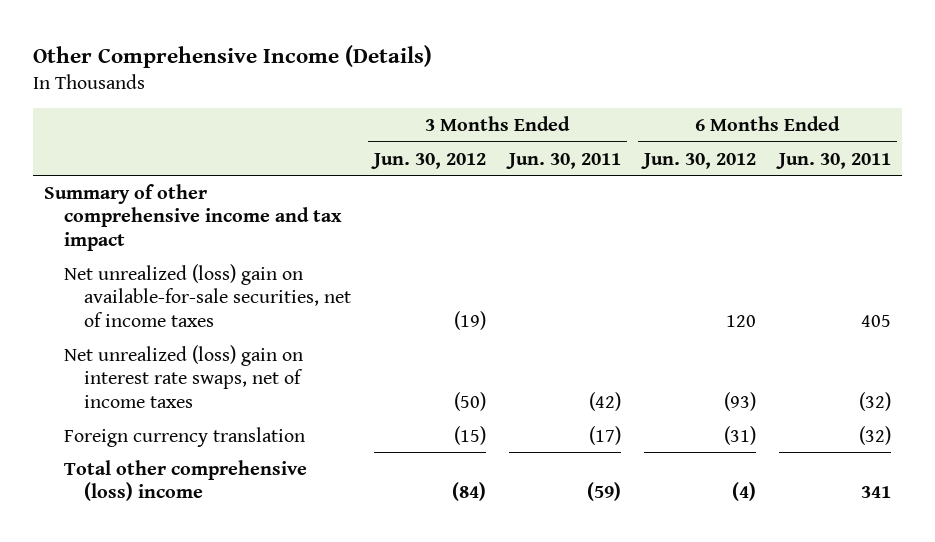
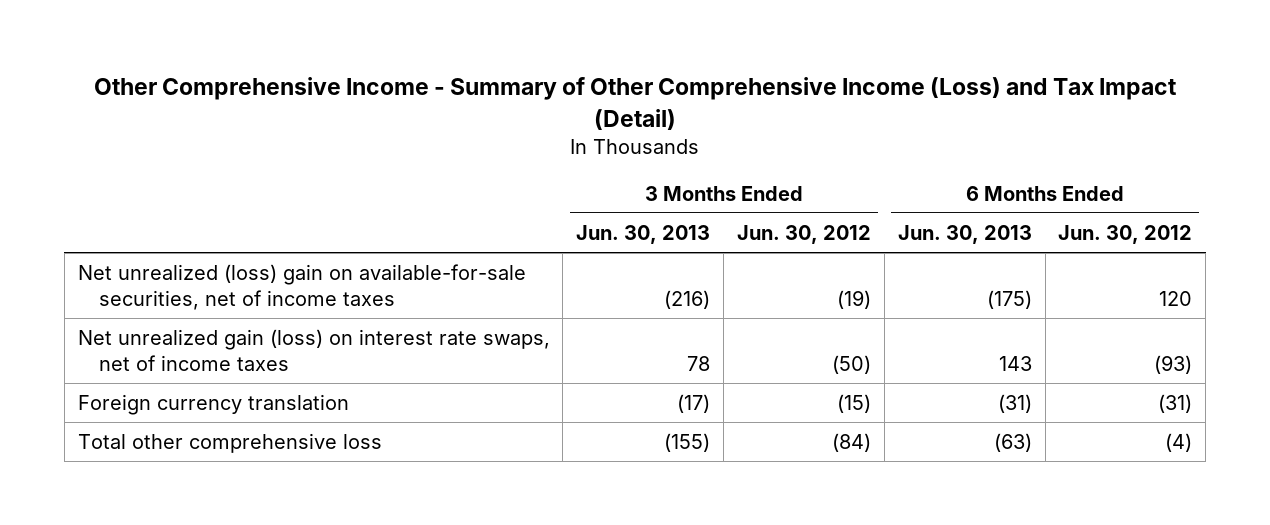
- Other Comprehensive Income (Details)
+ Other Comprehensive Income - Summary of Other Comprehensive Income (Loss) and Tax Impact (Detail)
- | 3 Months Ended Jun. 30, 2012 | 3 Months Ended Jun. 30, 2011 | 6 Months Ended Jun. 30, 2012 | 6 Months Ended Jun. 30, 2011
+ | 3 Months Ended Jun. 30, 2013 | 3 Months Ended Jun. 30, 2012 | 6 Months Ended Jun. 30, 2013 | 6 Months Ended Jun. 30, 2012
- Summary of other comprehensive income and tax impact
- Net unrealized (loss) gain on interest rate swaps, net of income taxes | (50) | (42) | (93) | (32)
+ Net unrealized gain (loss) on interest rate swaps, net of income taxes | 78 | (50) | 143 | (93)
- Total other comprehensive (loss) income | (84) | (59) | (4) | 341
+ Total other comprehensive loss | (155) | (84) | (63) | (4)

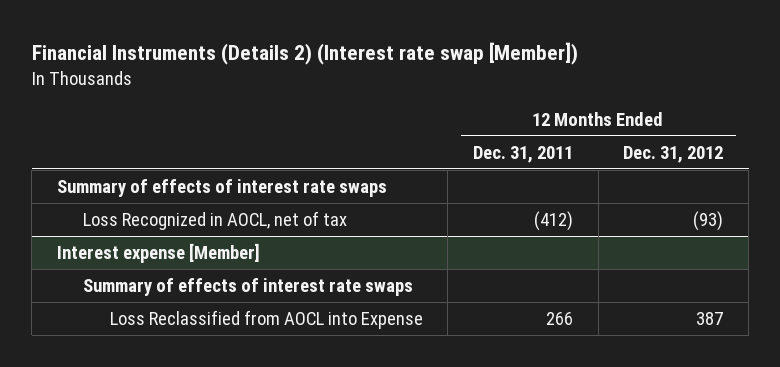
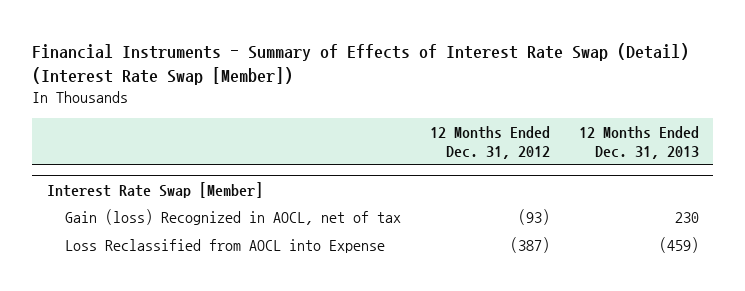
- Financial Instruments (Details 2) (Interest rate swap [Member])
+ Financial Instruments - Summary of Effects of Interest Rate Swap (Detail) (Interest Rate Swap [Member])
- | 12 Months Ended Dec. 31, 2011 | 12 Months Ended Dec. 31, 2012
+ | 12 Months Ended Dec. 31, 2012 | 12 Months Ended Dec. 31, 2013
- Summary of effects of interest rate swaps
- Loss Recognized in AOCL, net of tax | (412) | (93)
- Interest expense [Member]
- Summary of effects of interest rate swaps
- Loss Reclassified from AOCL into Expense | 266 | 387
+ Interest Rate Swap [Member]
+ Gain (loss) Recognized in AOCL, net of tax | (93) | 230
+ Loss Reclassified from AOCL into Expense | (387) | (459)

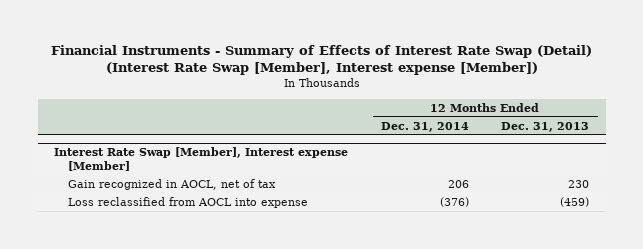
- Financial Instruments - Summary of Effects of Interest Rate Swap (Detail) (Interest Rate Swap [Member])
+ Financial Instruments - Summary of Effects of Interest Rate Swap (Detail) (Interest Rate Swap [Member], Interest expense [Member])
- | 12 Months Ended Dec. 31, 2012 | 12 Months Ended Dec. 31, 2013
+ | 12 Months Ended Dec. 31, 2014 | 12 Months Ended Dec. 31, 2013
- Interest Rate Swap [Member]
- Gain (loss) Recognized in AOCL, net of tax | (93) | 230
- Loss Reclassified from AOCL into Expense | (387) | (459)
+ Interest Rate Swap [Member], Interest expense [Member]
+ Gain recognized in AOCL, net of tax | 206 | 230
+ Loss reclassified from AOCL into expense | (376) | (459)

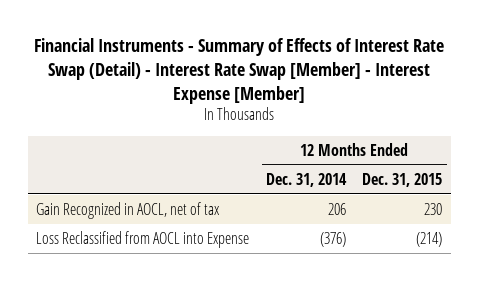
- Financial Instruments - Summary of Effects of Interest Rate Swap (Detail) (Interest Rate Swap [Member], Interest expense [Member])
+ Financial Instruments - Summary of Effects of Interest Rate Swap (Detail) - Interest Rate Swap [Member] - Interest Expense [Member]
- | 12 Months Ended Dec. 31, 2014 | 12 Months Ended Dec. 31, 2013
+ | 12 Months Ended Dec. 31, 2014 | 12 Months Ended Dec. 31, 2015
- Interest Rate Swap [Member], Interest expense [Member]
- Gain recognized in AOCL, net of tax | 206 | 230
- Loss reclassified from AOCL into expense | (376) | (459)
+ Gain Recognized in AOCL, net of tax | 206 | 230
+ Loss Reclassified from AOCL into Expense | (376) | (214)

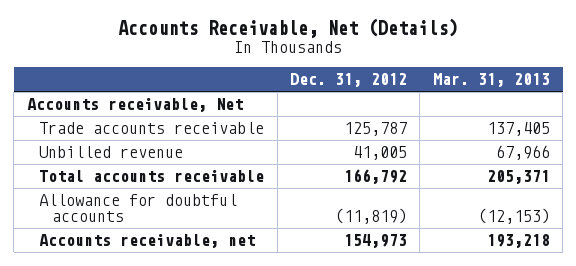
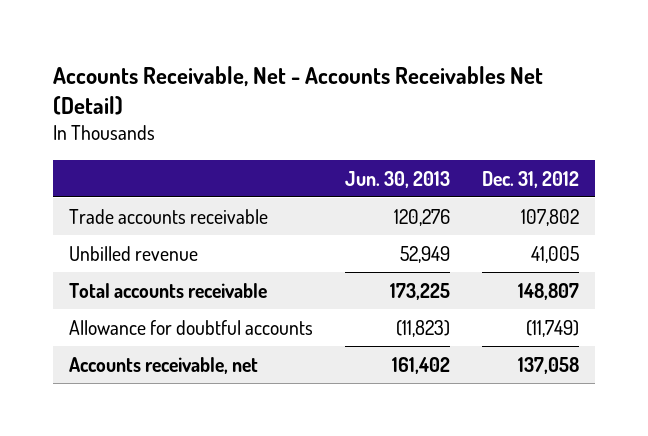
- Accounts Receivable, Net (Details)
+ Accounts Receivable, Net - Accounts Receivables Net (Detail)
- | Dec. 31, 2012 | Mar. 31, 2013
+ | Jun. 30, 2013 | Dec. 31, 2012
- Accounts receivable, Net
- Trade accounts receivable | 125,787 | 137,405
+ Trade accounts receivable | 120,276 | 107,802
- Total accounts receivable | 166,792 | 205,371
- Allowance for doubtful accounts | (11,819) | (12,153)
- Accounts receivable, net | 154,973 | 193,218
+ Total accounts receivable | 173,225 | 148,807
+ Allowance for doubtful accounts | (11,823) | (11,749)
+ Accounts receivable, net | 161,402 | 137,058

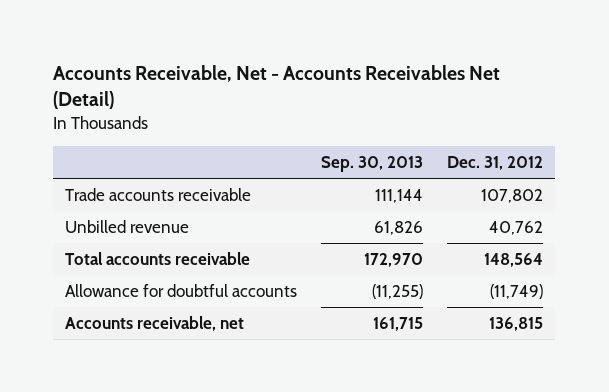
- | Jun. 30, 2013 | Dec. 31, 2012
+ | Sep. 30, 2013 | Dec. 31, 2012
- Unbilled revenue | 52,949 | 41,005
- Total accounts receivable | 173,225 | 148,807
+ Unbilled revenue | 61,826 | 40,762
+ Total accounts receivable | 172,970 | 148,564
- Accounts receivable, net | 161,402 | 137,058
+ Accounts receivable, net | 161,715 | 136,815

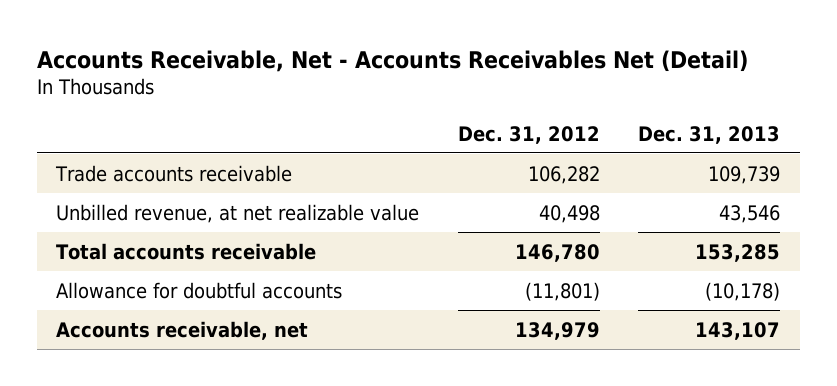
- | Sep. 30, 2013 | Dec. 31, 2012
+ | Dec. 31, 2012 | Dec. 31, 2013
- Trade accounts receivable | 111,144 | 107,802
- Unbilled revenue | 61,826 | 40,762
- Total accounts receivable | 172,970 | 148,564
- Allowance for doubtful accounts | (11,255) | (11,749)
- Accounts receivable, net | 161,715 | 136,815
+ Trade accounts receivable | 106,282 | 109,739
+ Unbilled revenue, at net realizable value | 40,498 | 43,546
+ Total accounts receivable | 146,780 | 153,285
+ Allowance for doubtful accounts | (11,801) | (10,178)
+ Accounts receivable, net | 134,979 | 143,107

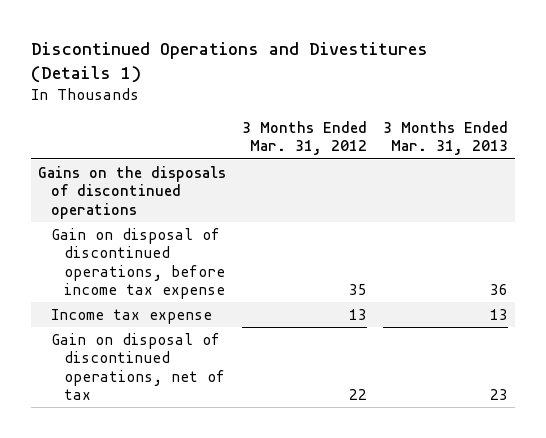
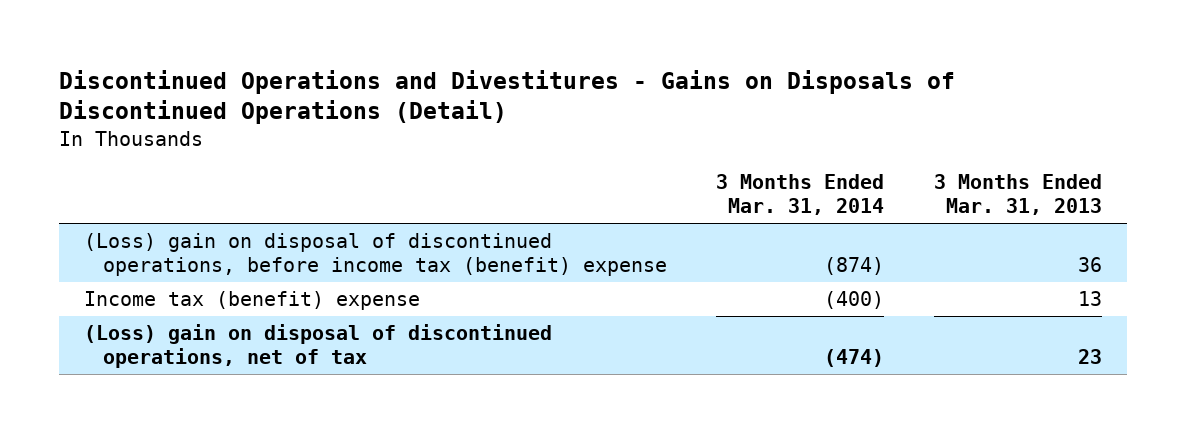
- Discontinued Operations and Divestitures (Details 1)
+ Discontinued Operations and Divestitures - Gains on Disposals of Discontinued Operations (Detail)
- | 3 Months Ended Mar. 31, 2012 | 3 Months Ended Mar. 31, 2013
+ | 3 Months Ended Mar. 31, 2014 | 3 Months Ended Mar. 31, 2013
- Gains on the disposals of discontinued operations
- Gain on disposal of discontinued operations, before income tax expense | 35 | 36
- Income tax expense | 13 | 13
- Gain on disposal of discontinued operations, net of tax | 22 | 23
+ (Loss) gain on disposal of discontinued operations, before income tax (benefit) expense | (874) | 36
+ Income tax (benefit) expense | (400) | 13
+ (Loss) gain on disposal of discontinued operations, net of tax | (474) | 23

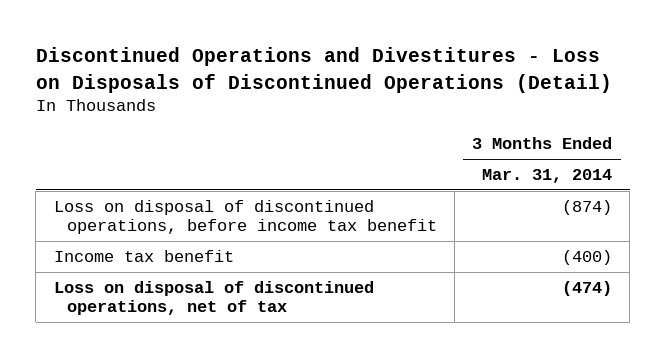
- Discontinued Operations and Divestitures - Gains on Disposals of Discontinued Operations (Detail)
+ Discontinued Operations and Divestitures - Loss on Disposals of Discontinued Operations (Detail)
- | 3 Months Ended Mar. 31, 2014 | 3 Months Ended Mar. 31, 2013
+ | 3 Months Ended Mar. 31, 2014
- (Loss) gain on disposal of discontinued operations, before income tax (benefit) expense | (874) | 36
- Income tax (benefit) expense | (400) | 13
- (Loss) gain on disposal of discontinued operations, net of tax | (474) | 23
+ Loss on disposal of discontinued operations, before income tax benefit | (874)
+ Income tax benefit | (400)
+ Loss on disposal of discontinued operations, net of tax | (474)

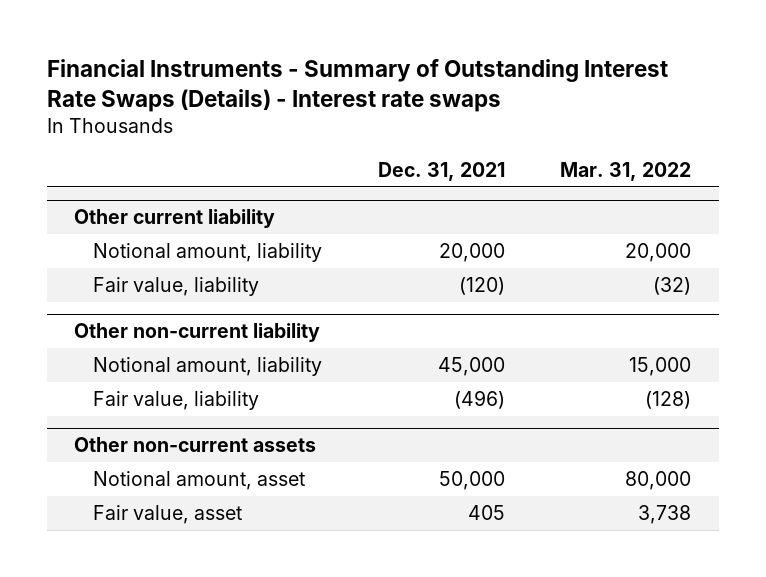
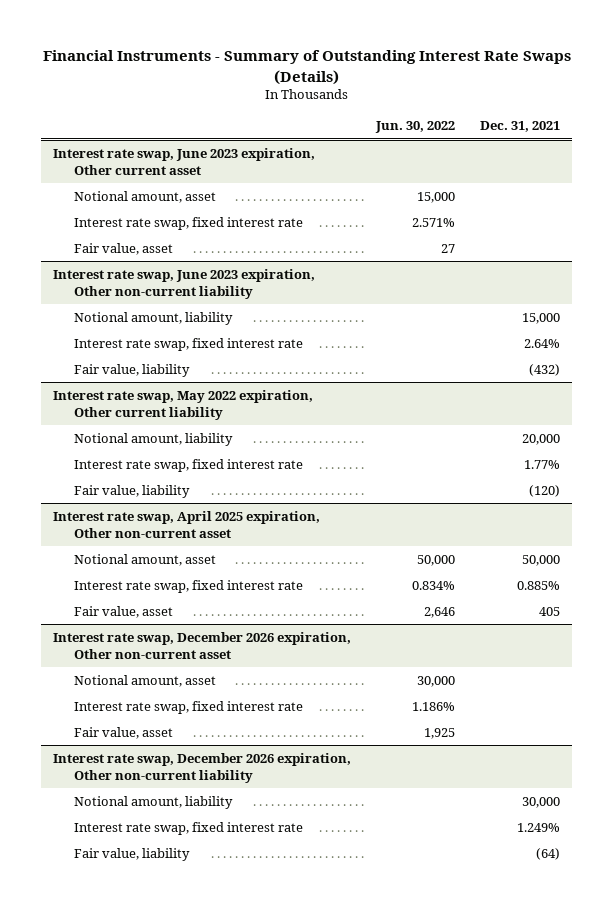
- Financial Instruments - Summary of Outstanding Interest Rate Swaps (Details) - Interest rate swaps
+ Financial Instruments - Summary of Outstanding Interest Rate Swaps (Details)
- | Dec. 31, 2021 | Mar. 31, 2022
+ | Jun. 30, 2022 | Dec. 31, 2021
- Other current liability
+ Interest rate swap, June 2023 expiration, Other current asset
+ Notional amount, asset | 15,000 |
+ Interest rate swap, fixed interest rate | 2.571% |
+ Fair value, asset | 27 |
+ Interest rate swap, June 2023 expiration, Other non-current liability
+ Notional amount, liability | | 15,000
+ Interest rate swap, fixed interest rate | | 2.64%
+ Fair value, liability | | (432)
+ Interest rate swap, May 2022 expiration, Other current liability
+ Interest rate swap, fixed interest rate | | 1.77%
- Other non-current liability
- Notional amount, liability | 45,000 | 15,000
- Fair value, liability | (496) | (128)
- Other non-current assets
+ Interest rate swap, April 2025 expiration, Other non-current asset
+ Interest rate swap, fixed interest rate | 0.834% | 0.885%
+ Interest rate swap, December 2026 expiration, Other non-current asset
+ Notional amount, asset | 30,000 |
+ Interest rate swap, fixed interest rate | 1.186% |
+ Fair value, asset | 1,925 |
+ Interest rate swap, December 2026 expiration, Other non-current liability
+ Notional amount, liability | | 30,000
+ Interest rate swap, fixed interest rate | | 1.249%
+ Fair value, liability | | (64)

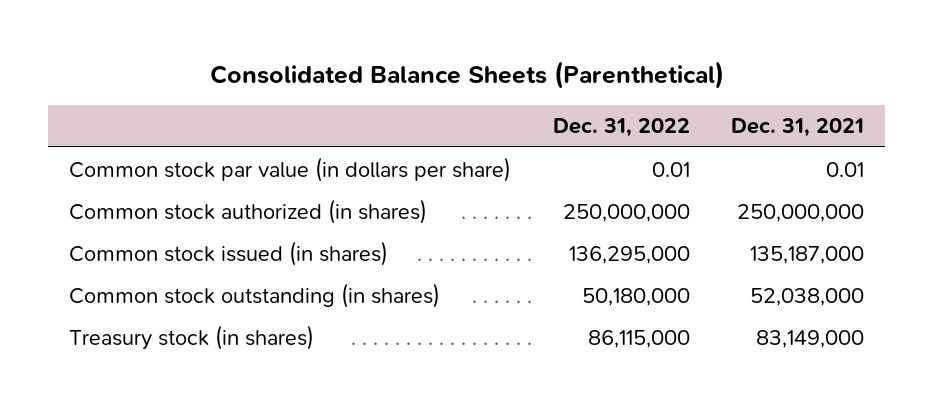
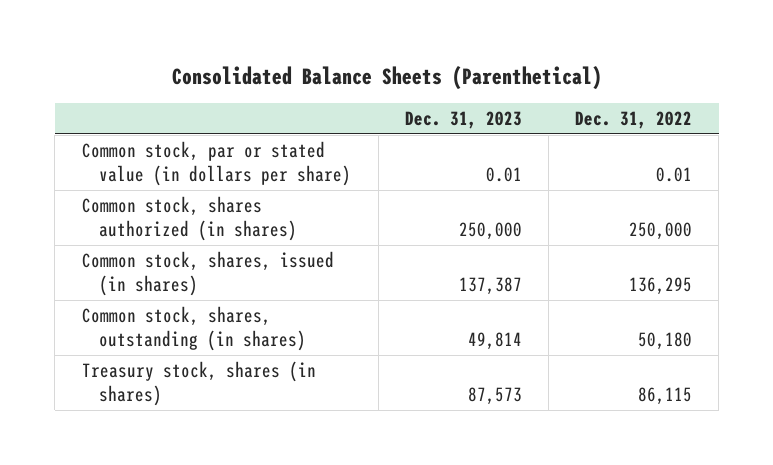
- | Dec. 31, 2022 | Dec. 31, 2021
+ | Dec. 31, 2023 | Dec. 31, 2022
- Common stock par value (in dollars per share) | 0.01 | 0.01
- Common stock authorized (in shares) | 250,000,000 | 250,000,000
- Common stock issued (in shares) | 136,295,000 | 135,187,000
- Common stock outstanding (in shares) | 50,180,000 | 52,038,000
- Treasury stock (in shares) | 86,115,000 | 83,149,000
+ Common stock, par or stated value (in dollars per share) | 0.01 | 0.01
+ Common stock, shares authorized (in shares) | 250,000 | 250,000
+ Common stock, shares, issued (in shares) | 137,387 | 136,295
+ Common stock, shares, outstanding (in shares) | 49,814 | 50,180
+ Treasury stock, shares (in shares) | 87,573 | 86,115

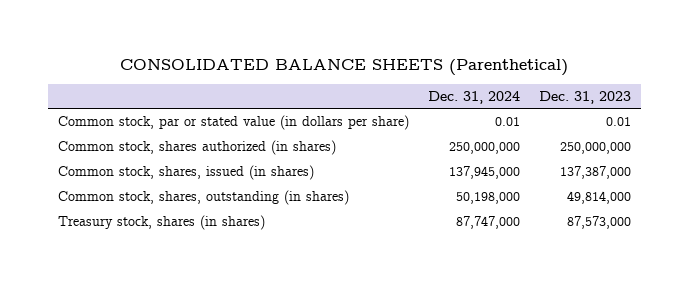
- Consolidated Balance Sheets (Parenthetical)
+ CONSOLIDATED BALANCE SHEETS (Parenthetical)
- | Dec. 31, 2023 | Dec. 31, 2022
+ | Dec. 31, 2024 | Dec. 31, 2023
- Common stock, shares authorized (in shares) | 250,000 | 250,000
- Common stock, shares, issued (in shares) | 137,387 | 136,295
- Common stock, shares, outstanding (in shares) | 49,814 | 50,180
- Treasury stock, shares (in shares) | 87,573 | 86,115
+ Common stock, shares authorized (in shares) | 250,000,000 | 250,000,000
+ Common stock, shares, issued (in shares) | 137,945,000 | 137,387,000
+ Common stock, shares, outstanding (in shares) | 50,198,000 | 49,814,000
+ Treasury stock, shares (in shares) | 87,747,000 | 87,573,000

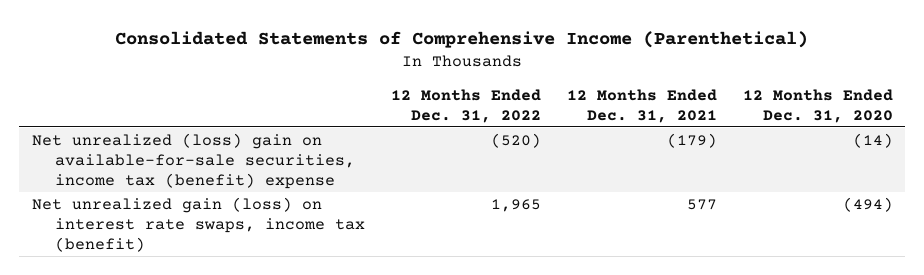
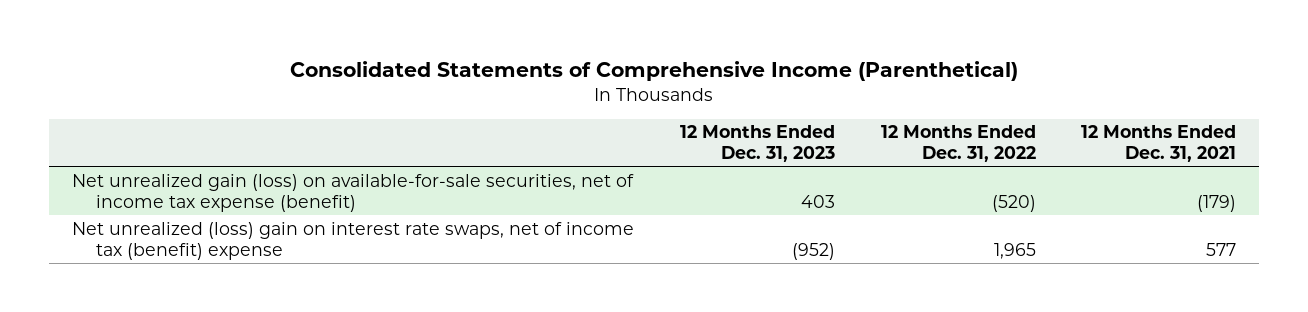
- | 12 Months Ended Dec. 31, 2022 | 12 Months Ended Dec. 31, 2021 | 12 Months Ended Dec. 31, 2020
+ | 12 Months Ended Dec. 31, 2023 | 12 Months Ended Dec. 31, 2022 | 12 Months Ended Dec. 31, 2021
- Net unrealized (loss) gain on available-for-sale securities, income tax (benefit) expense | (520) | (179) | (14)
- Net unrealized gain (loss) on interest rate swaps, income tax (benefit) | 1,965 | 577 | (494)
+ Net unrealized gain (loss) on available-for-sale securities, net of income tax expense (benefit) | 403 | (520) | (179)
+ Net unrealized (loss) gain on interest rate swaps, net of income tax (benefit) expense | (952) | 1,965 | 577

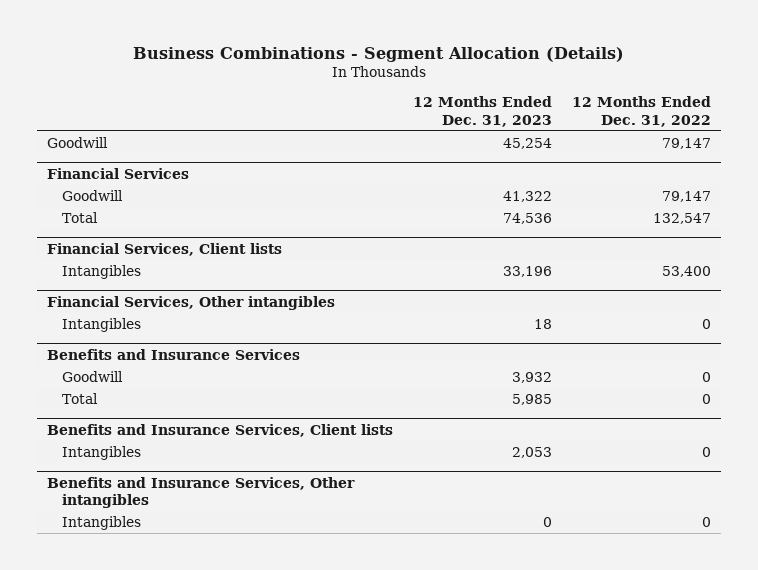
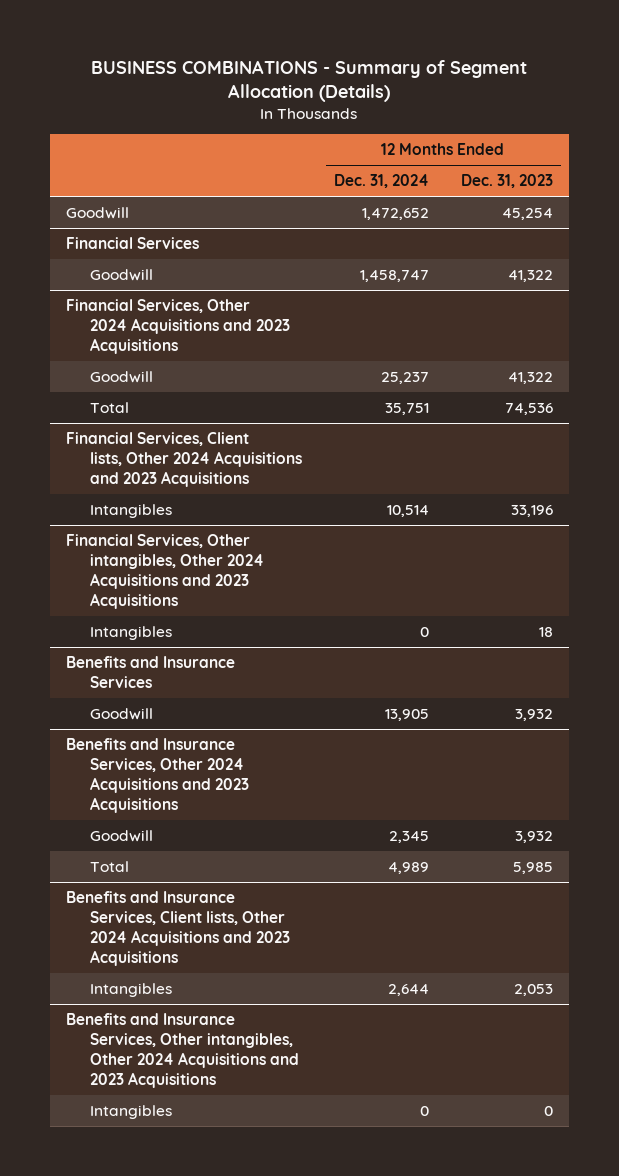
- Business Combinations - Segment Allocation (Details)
+ BUSINESS COMBINATIONS - Summary of Segment Allocation (Details)
- | 12 Months Ended Dec. 31, 2023 | 12 Months Ended Dec. 31, 2022
+ | 12 Months Ended Dec. 31, 2024 | 12 Months Ended Dec. 31, 2023
+ Financial Services, Other 2024 Acquisitions and 2023 Acquisitions
+ Goodwill | 25,237 | 41,322
- Financial Services, Client lists
+ Financial Services, Client lists, Other 2024 Acquisitions and 2023 Acquisitions
- Financial Services, Other intangibles
+ Financial Services, Other intangibles, Other 2024 Acquisitions and 2023 Acquisitions
+ Benefits and Insurance Services, Other 2024 Acquisitions and 2023 Acquisitions
+ Goodwill | 2,345 | 3,932
- Benefits and Insurance Services, Client lists
+ Benefits and Insurance Services, Client lists, Other 2024 Acquisitions and 2023 Acquisitions
- Benefits and Insurance Services, Other intangibles
+ Benefits and Insurance Services, Other intangibles, Other 2024 Acquisitions and 2023 Acquisitions

